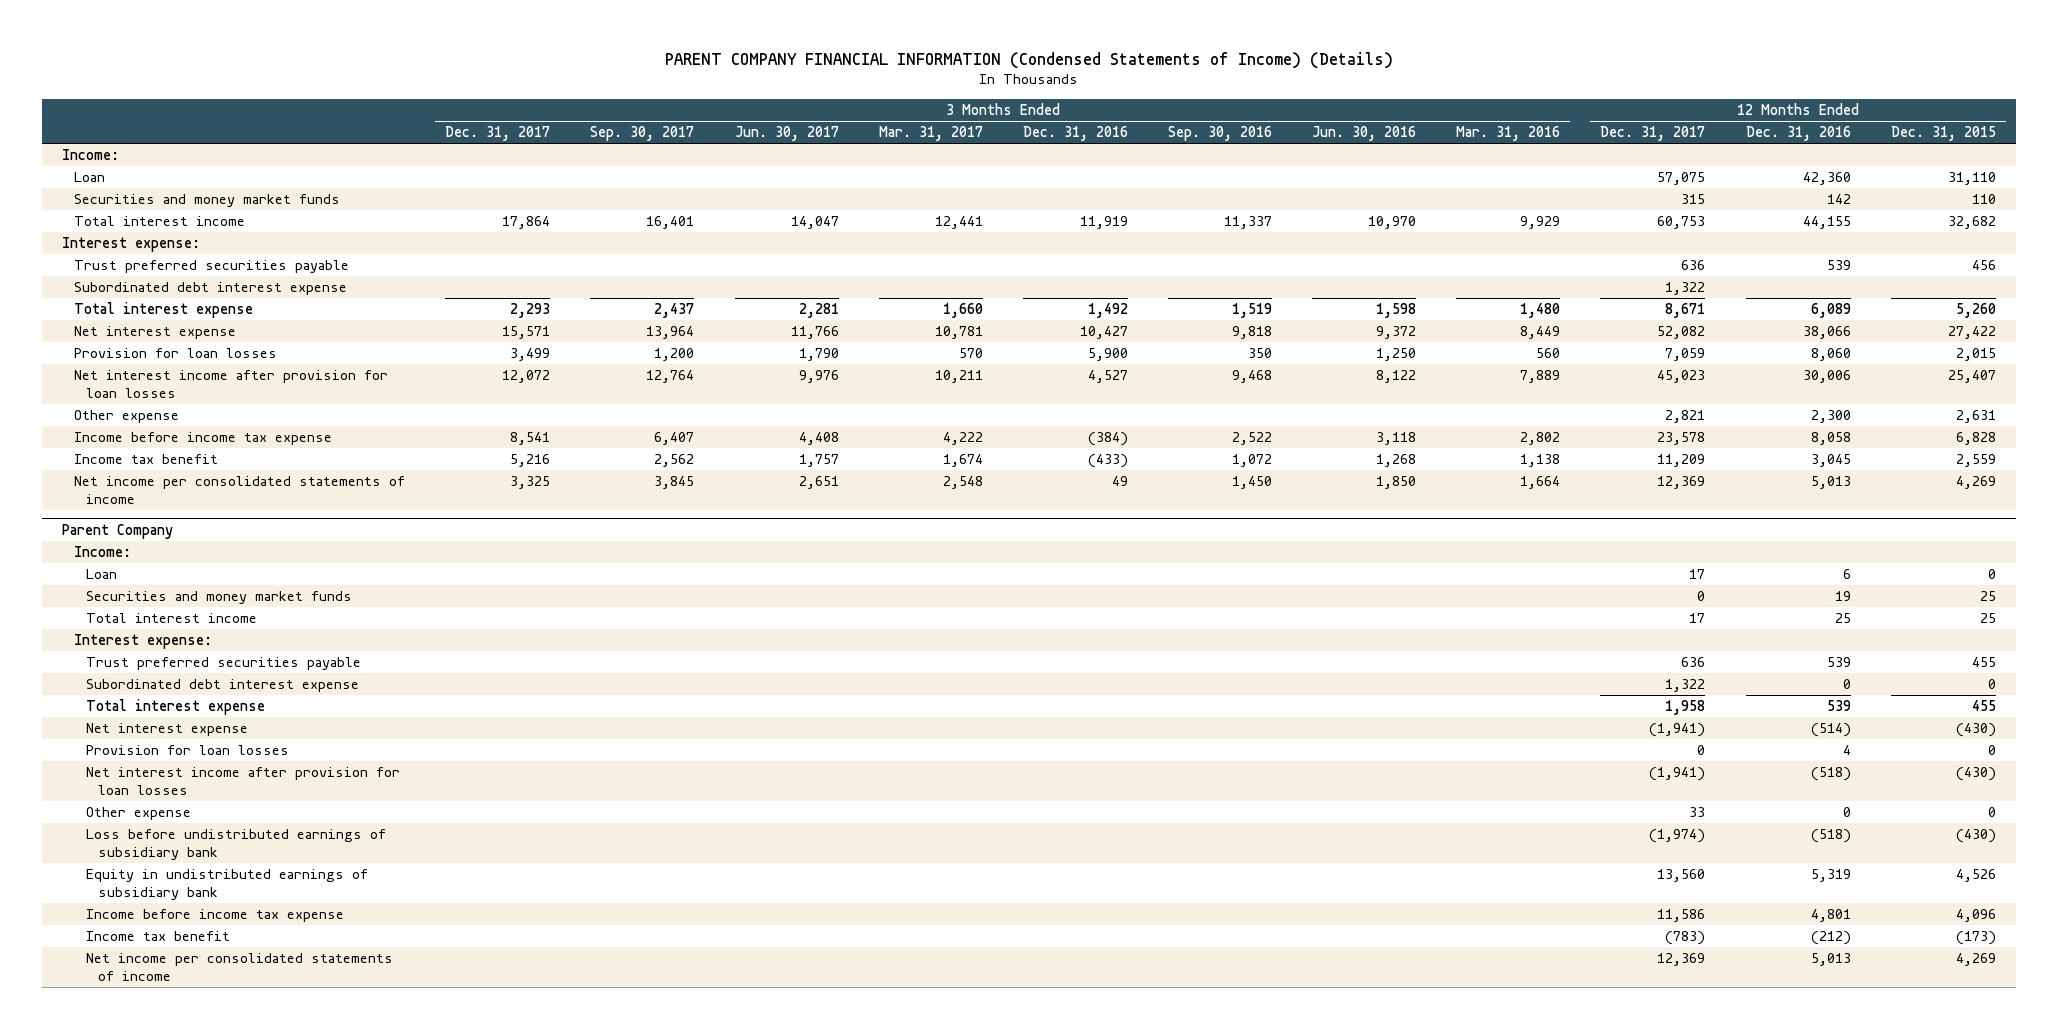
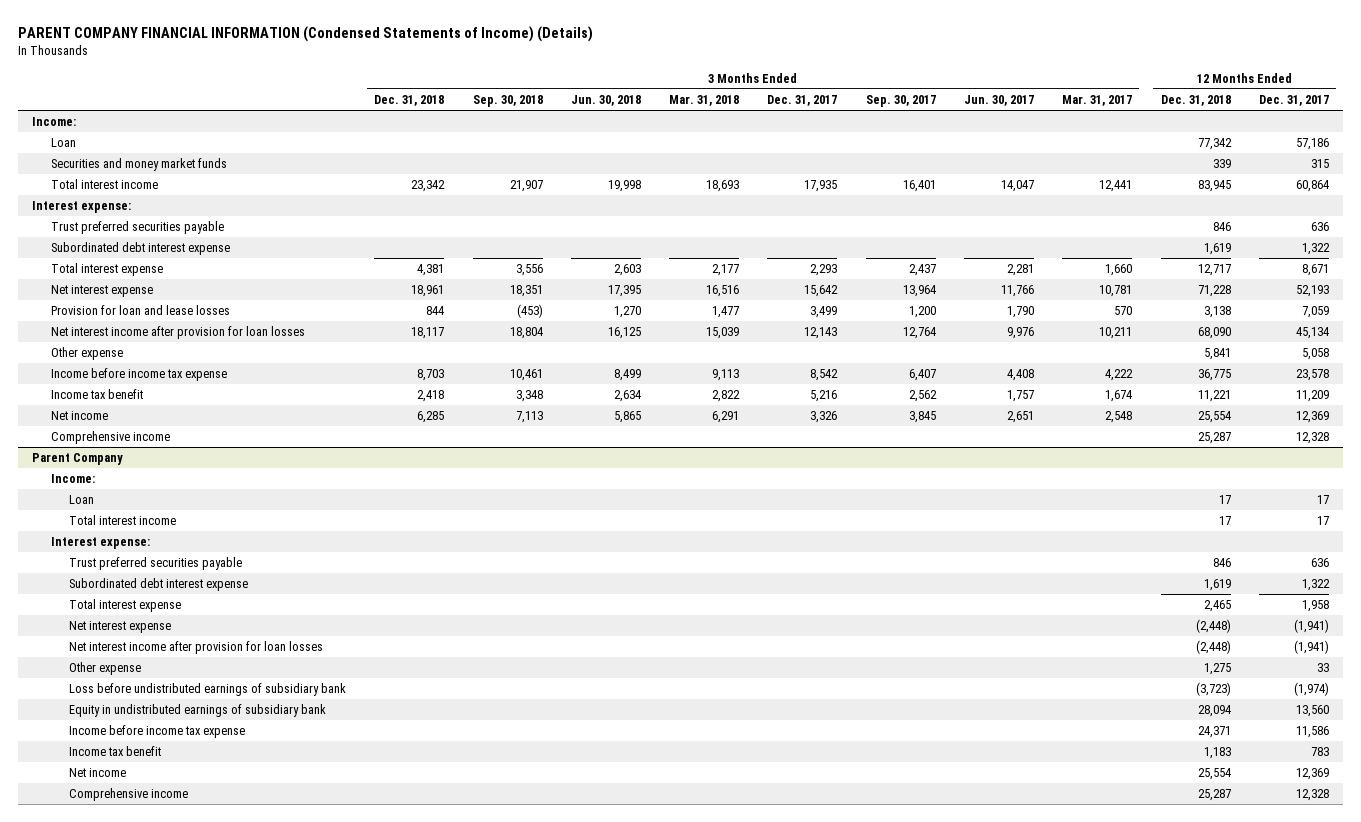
- | 3 Months Ended Dec. 31, 2017 | 3 Months Ended Sep. 30, 2017 | 3 Months Ended Jun. 30, 2017 | 3 Months Ended Mar. 31, 2017 | 3 Months Ended Dec. 31, 2016 | 3 Months Ended Sep. 30, 2016 | 3 Months Ended Jun. 30, 2016 | 3 Months Ended Mar. 31, 2016 | 12 Months Ended Dec. 31, 2017 | 12 Months Ended Dec. 31, 2016 | 12 Months Ended Dec. 31, 2015
+ | 3 Months Ended Dec. 31, 2018 | 3 Months Ended Sep. 30, 2018 | 3 Months Ended Jun. 30, 2018 | 3 Months Ended Mar. 31, 2018 | 3 Months Ended Dec. 31, 2017 | 3 Months Ended Sep. 30, 2017 | 3 Months Ended Jun. 30, 2017 | 3 Months Ended Mar. 31, 2017 | 12 Months Ended Dec. 31, 2018 | 12 Months Ended Dec. 31, 2017
- Loan | | | | | | | | | 57,075 | 42,360 | 31,110
+ Loan | | | | | | | | | 77,342 | 57,186
- Total interest income | 17,864 | 16,401 | 14,047 | 12,441 | 11,919 | 11,337 | 10,970 | 9,929 | 60,753 | 44,155 | 32,682
+ Total interest income | 23,342 | 21,907 | 19,998 | 18,693 | 17,935 | 16,401 | 14,047 | 12,441 | 83,945 | 60,864
- Net interest expense | 15,571 | 13,964 | 11,766 | 10,781 | 10,427 | 9,818 | 9,372 | 8,449 | 52,082 | 38,066 | 27,422
- Provision for loan losses | 3,499 | 1,200 | 1,790 | 570 | 5,900 | 350 | 1,250 | 560 | 7,059 | 8,060 | 2,015
- Net interest income after provision for loan losses | 12,072 | 12,764 | 9,976 | 10,211 | 4,527 | 9,468 | 8,122 | 7,889 | 45,023 | 30,006 | 25,407
- Other expense | | | | | | | | | 2,821 | 2,300 | 2,631
- Income before income tax expense | 8,541 | 6,407 | 4,408 | 4,222 | (384) | 2,522 | 3,118 | 2,802 | 23,578 | 8,058 | 6,828
+ Net interest expense | 18,961 | 18,351 | 17,395 | 16,516 | 15,642 | 13,964 | 11,766 | 10,781 | 71,228 | 52,193
+ Provision for loan and lease losses | 844 | (453) | 1,270 | 1,477 | 3,499 | 1,200 | 1,790 | 570 | 3,138 | 7,059
+ Net interest income after provision for loan losses | 18,117 | 18,804 | 16,125 | 15,039 | 12,143 | 12,764 | 9,976 | 10,211 | 68,090 | 45,134
+ Other expense | | | | | | | | | 5,841 | 5,058
+ Income before income tax expense | 8,703 | 10,461 | 8,499 | 9,113 | 8,542 | 6,407 | 4,408 | 4,222 | 36,775 | 23,578
- Net income per consolidated statements of income | 3,325 | 3,845 | 2,651 | 2,548 | 49 | 1,450 | 1,850 | 1,664 | 12,369 | 5,013 | 4,269
+ Net income | 6,285 | 7,113 | 5,865 | 6,291 | 3,326 | 3,845 | 2,651 | 2,548 | 25,554 | 12,369
+ Comprehensive income | | | | | | | | | 25,287 | 12,328
@ Parent Company
- Securities and money market funds | | | | | | | | | 0 | 19 | 25
- Provision for loan losses | | | | | | | | | 0 | 4 | 0
- Income tax benefit | | | | | | | | | (783) | (212) | (173)
- Net income per consolidated statements of income | | | | | | | | | 12,369 | 5,013 | 4,269
+ Income tax benefit | | | | | | | | | 1,183 | 783
+ Net income | | | | | | | | | 25,554 | 12,369
+ Comprehensive income | | | | | | | | | 25,287 | 12,328

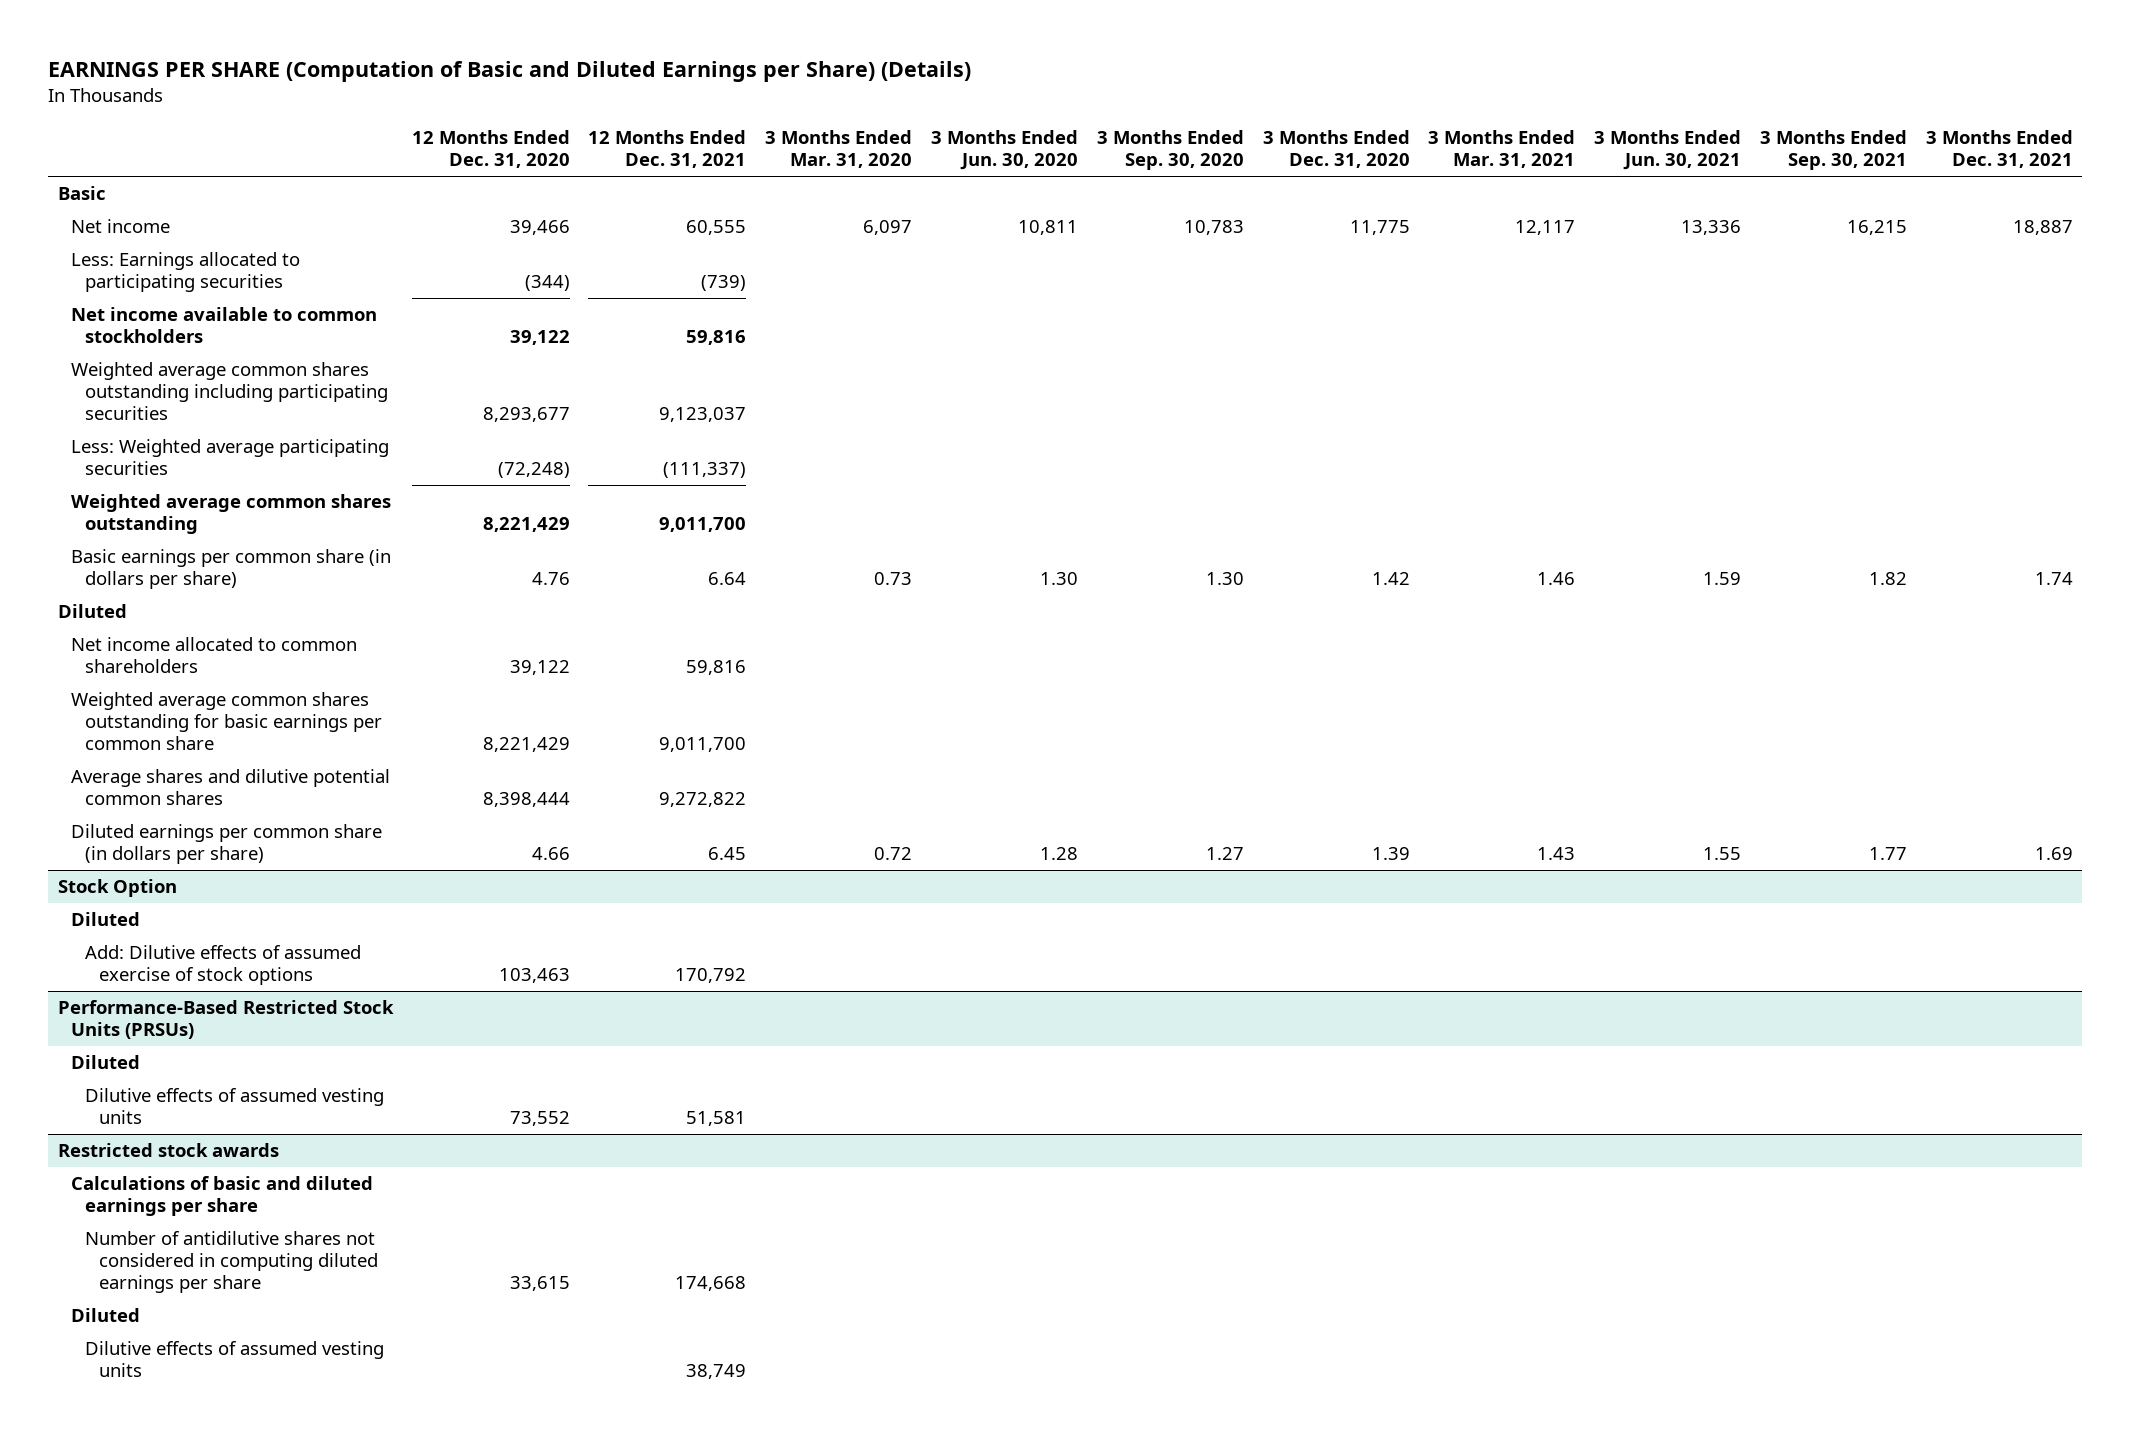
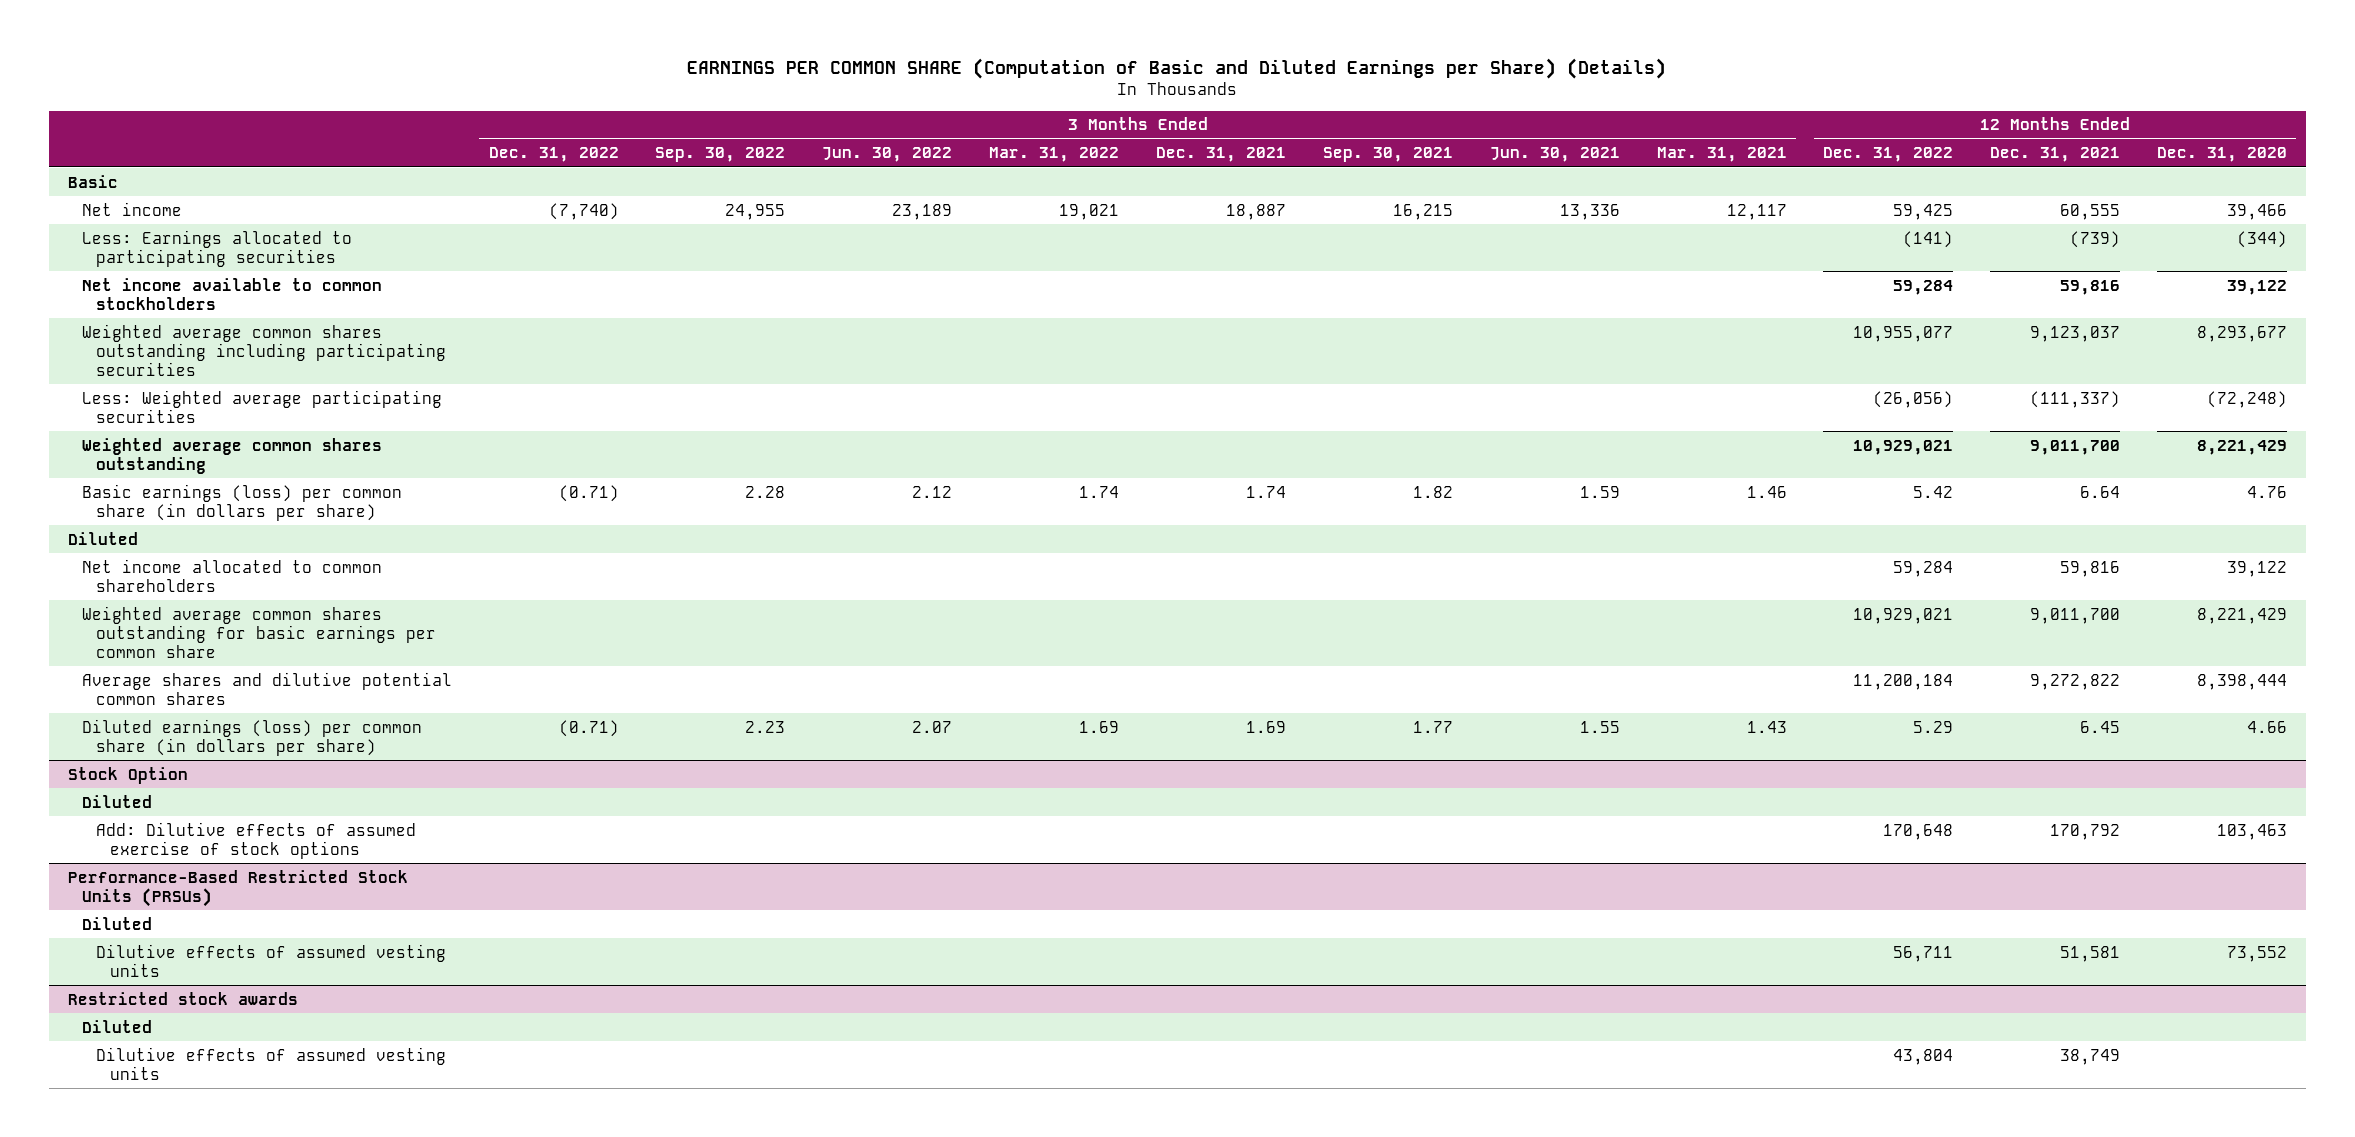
- EARNINGS PER SHARE (Computation of Basic and Diluted Earnings per Share) (Details)
+ EARNINGS PER COMMON SHARE (Computation of Basic and Diluted Earnings per Share) (Details)
- | 12 Months Ended Dec. 31, 2020 | 12 Months Ended Dec. 31, 2021 | 3 Months Ended Mar. 31, 2020 | 3 Months Ended Jun. 30, 2020 | 3 Months Ended Sep. 30, 2020 | 3 Months Ended Dec. 31, 2020 | 3 Months Ended Mar. 31, 2021 | 3 Months Ended Jun. 30, 2021 | 3 Months Ended Sep. 30, 2021 | 3 Months Ended Dec. 31, 2021
+ | 3 Months Ended Dec. 31, 2022 | 3 Months Ended Sep. 30, 2022 | 3 Months Ended Jun. 30, 2022 | 3 Months Ended Mar. 31, 2022 | 3 Months Ended Dec. 31, 2021 | 3 Months Ended Sep. 30, 2021 | 3 Months Ended Jun. 30, 2021 | 3 Months Ended Mar. 31, 2021 | 12 Months Ended Dec. 31, 2022 | 12 Months Ended Dec. 31, 2021 | 12 Months Ended Dec. 31, 2020
- Basic earnings per common share (in dollars per share) | 4.76 | 6.64 | 0.73 | 1.30 | 1.30 | 1.42 | 1.46 | 1.59 | 1.82 | 1.74
+ Basic earnings (loss) per common share (in dollars per share) | (0.71) | 2.28 | 2.12 | 1.74 | 1.74 | 1.82 | 1.59 | 1.46 | 5.42 | 6.64 | 4.76
- Diluted earnings per common share (in dollars per share) | 4.66 | 6.45 | 0.72 | 1.28 | 1.27 | 1.39 | 1.43 | 1.55 | 1.77 | 1.69
+ Diluted earnings (loss) per common share (in dollars per share) | (0.71) | 2.23 | 2.07 | 1.69 | 1.69 | 1.77 | 1.55 | 1.43 | 5.29 | 6.45 | 4.66
@ Restricted stock awards
- Calculations of basic and diluted earnings per share
- Number of antidilutive shares not considered in computing diluted earnings per share | 33,615 | 174,668 | | | | | | | |

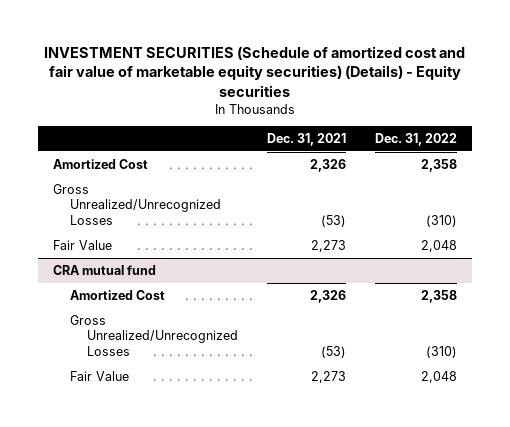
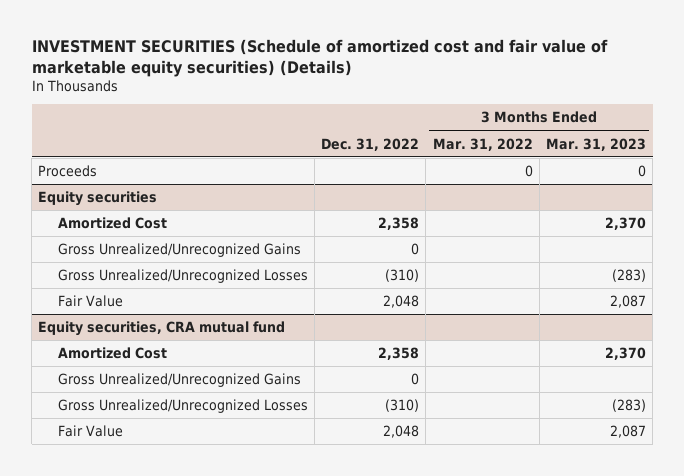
- INVESTMENT SECURITIES (Schedule of amortized cost and fair value of marketable equity securities) (Details) - Equity securities
+ INVESTMENT SECURITIES (Schedule of amortized cost and fair value of marketable equity securities) (Details)
- | Dec. 31, 2021 | Dec. 31, 2022
+ | Dec. 31, 2022 | 3 Months Ended Mar. 31, 2022 | 3 Months Ended Mar. 31, 2023
+ Proceeds | | 0 | 0
+ Equity securities
+ Gross Unrealized/Unrecognized Gains | 0 | |
- CRA mutual fund
+ Equity securities, CRA mutual fund
+ Gross Unrealized/Unrecognized Gains | 0 | |

